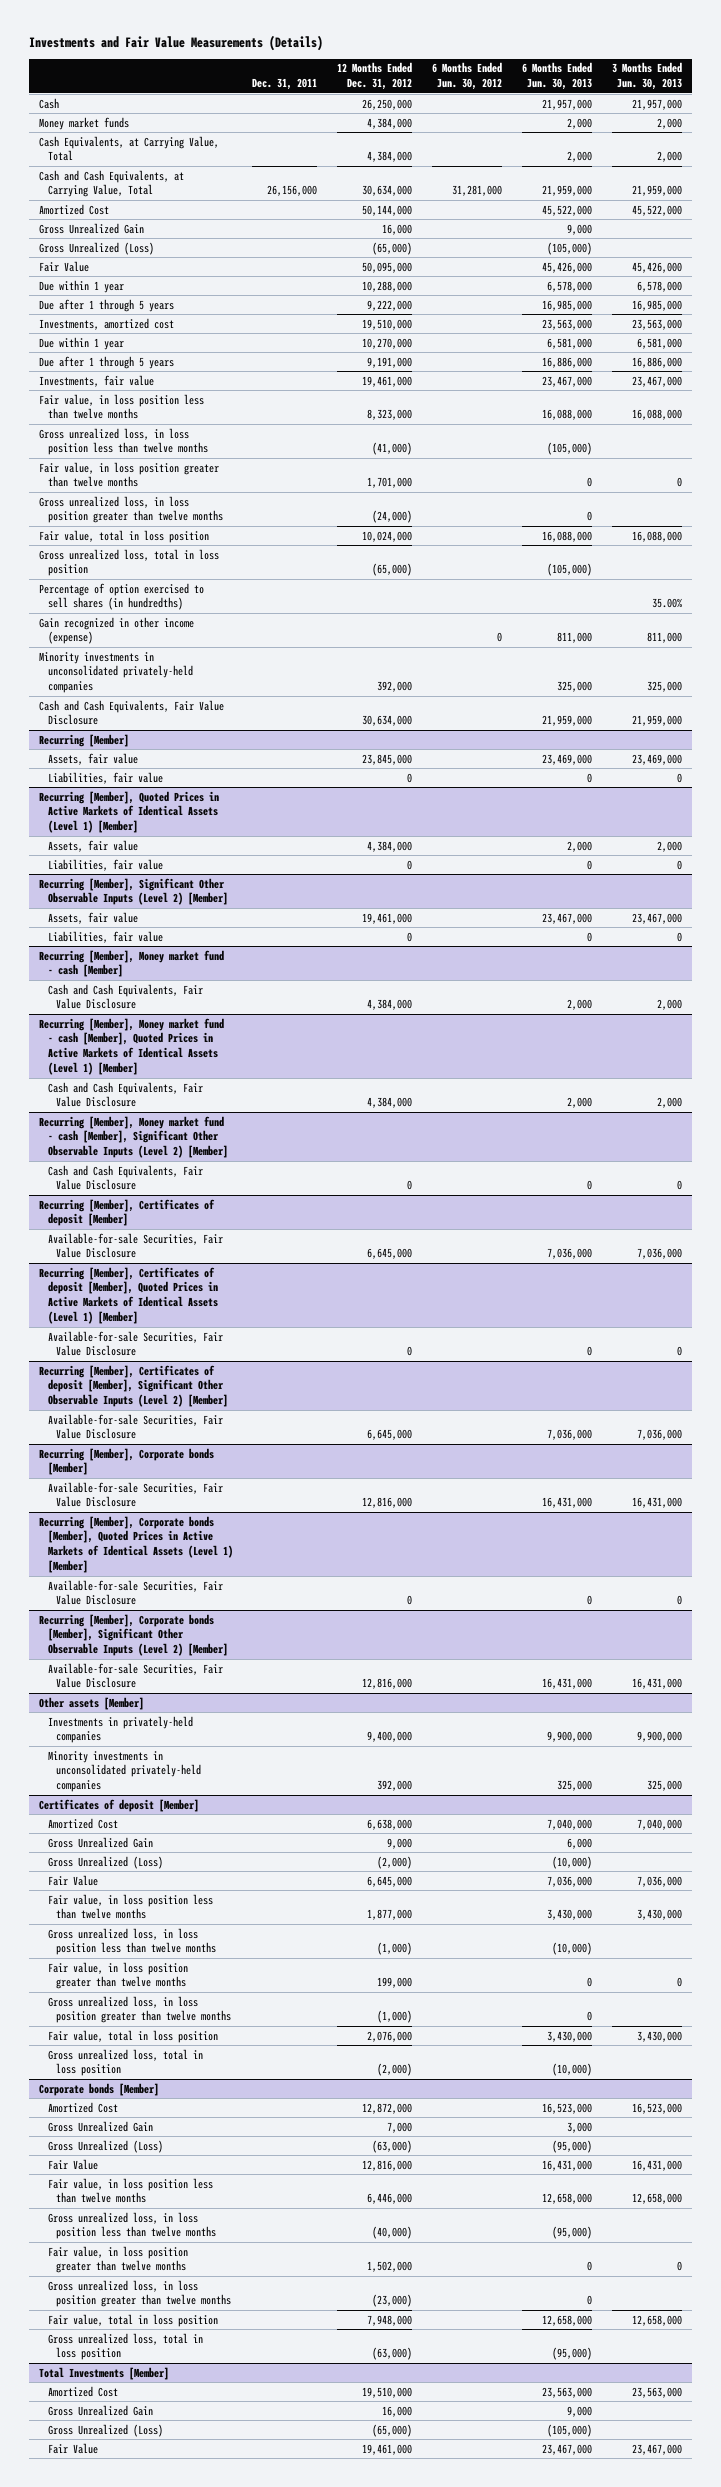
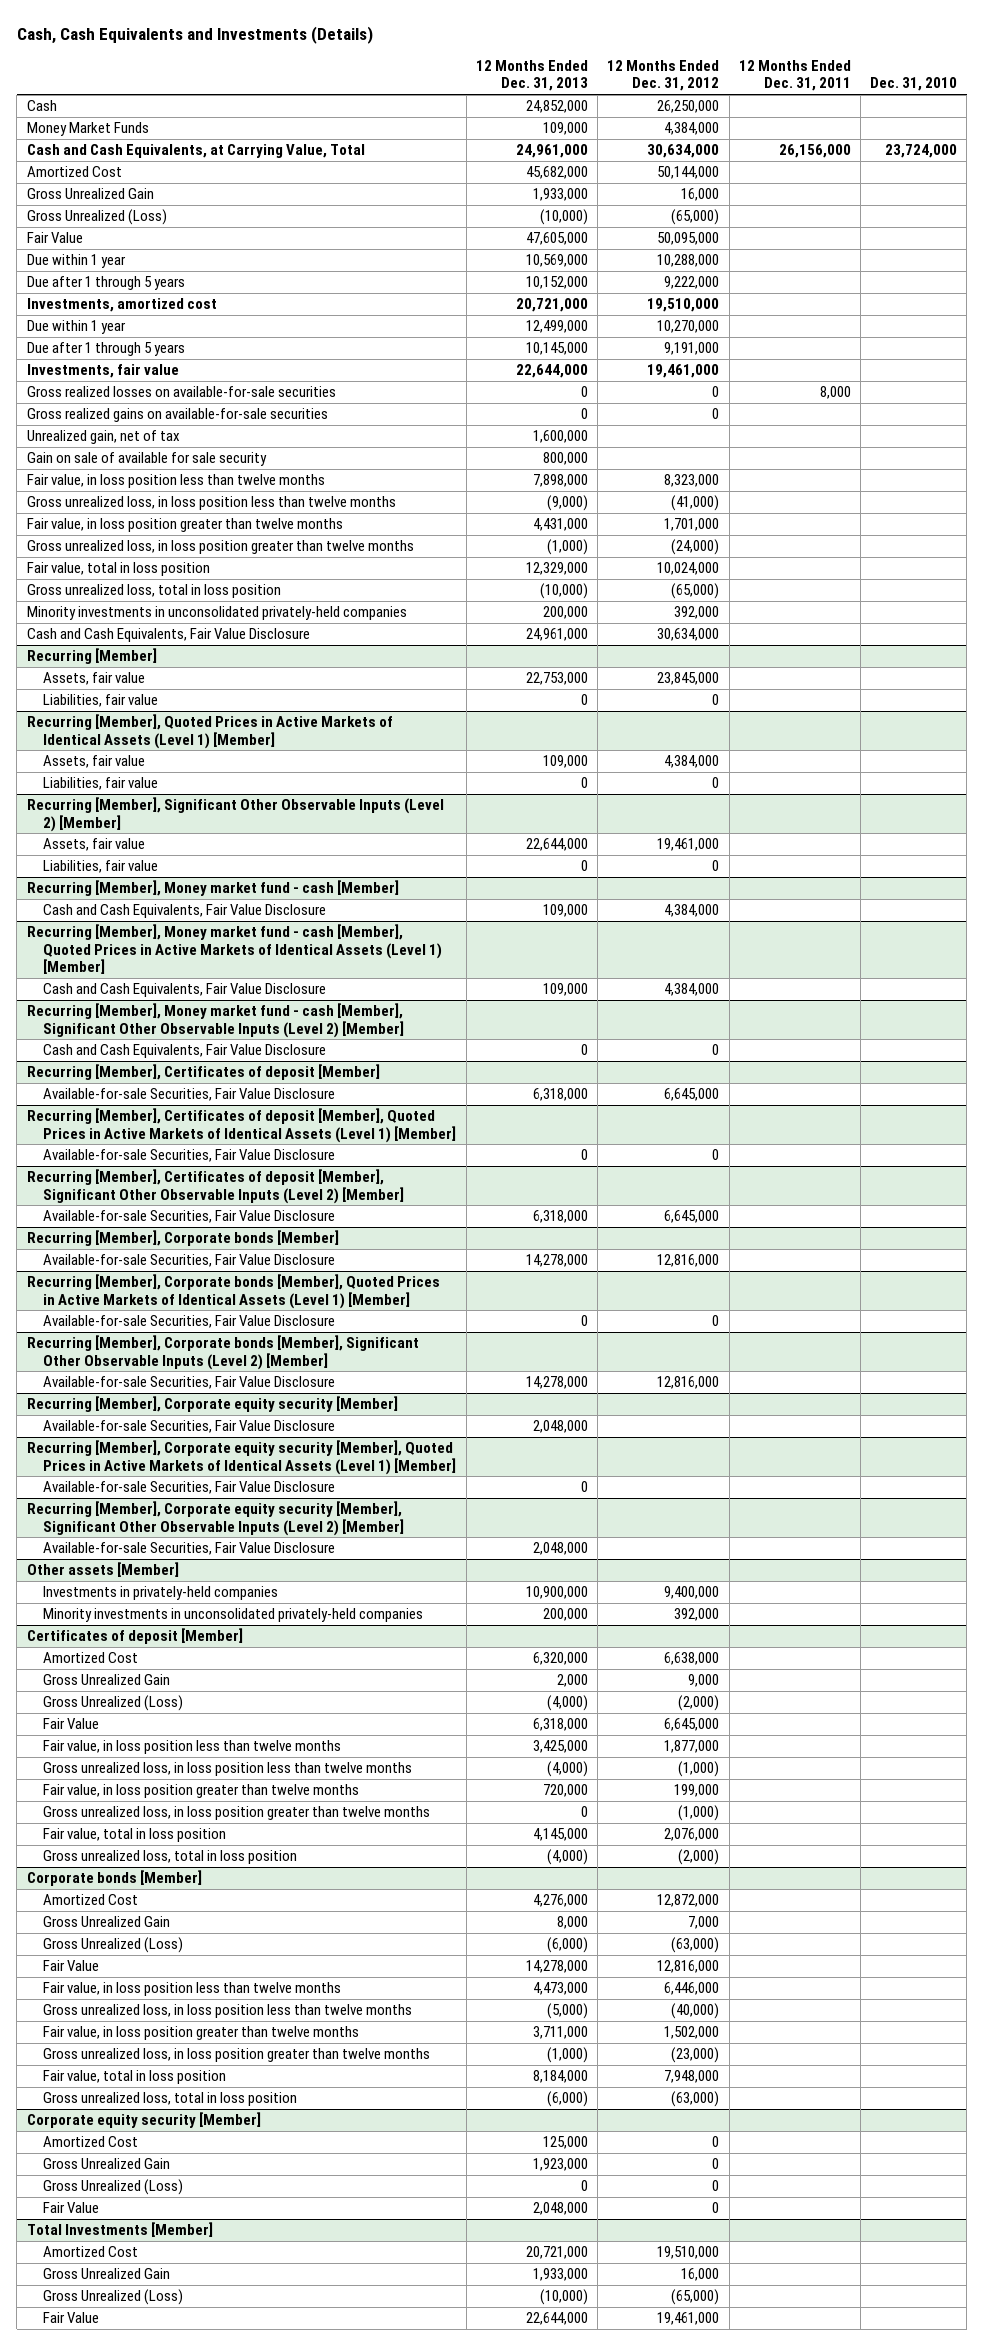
- Investments and Fair Value Measurements (Details)
+ Cash, Cash Equivalents and Investments (Details)
- | Dec. 31, 2011 | 12 Months Ended Dec. 31, 2012 | 6 Months Ended Jun. 30, 2012 | 6 Months Ended Jun. 30, 2013 | 3 Months Ended Jun. 30, 2013
+ | 12 Months Ended Dec. 31, 2013 | 12 Months Ended Dec. 31, 2012 | 12 Months Ended Dec. 31, 2011 | Dec. 31, 2010
- Money market funds | | 4,384,000 | | 2,000 | 2,000
- Cash Equivalents, at Carrying Value, Total | | 4,384,000 | | 2,000 | 2,000
+ Money Market Funds | 109,000 | 4,384,000 | |
+ Gross realized losses on available-for-sale securities | 0 | 0 | 8,000 |
+ Gross realized gains on available-for-sale securities | 0 | 0 | |
+ Unrealized gain, net of tax | 1,600,000 | | |
+ Gain on sale of available for sale security | 800,000 | | |
- Percentage of option exercised to sell shares (in hundredths) | | | | | 35.00%
- Gain recognized in other income (expense) | | | 0 | 811,000 | 811,000
+ Recurring [Member], Corporate equity security [Member]
+ Available-for-sale Securities, Fair Value Disclosure | 2,048,000 | | |
+ Recurring [Member], Corporate equity security [Member], Quoted Prices in Active Markets of Identical Assets (Level 1) [Member]
+ Available-for-sale Securities, Fair Value Disclosure | 0 | | |
+ Recurring [Member], Corporate equity security [Member], Significant Other Observable Inputs (Level 2) [Member]
+ Available-for-sale Securities, Fair Value Disclosure | 2,048,000 | | |
+ Corporate equity security [Member]
+ Amortized Cost | 125,000 | 0 | |
+ Gross Unrealized Gain | 1,923,000 | 0 | |
+ Gross Unrealized (Loss) | 0 | 0 | |
+ Fair Value | 2,048,000 | 0 | |

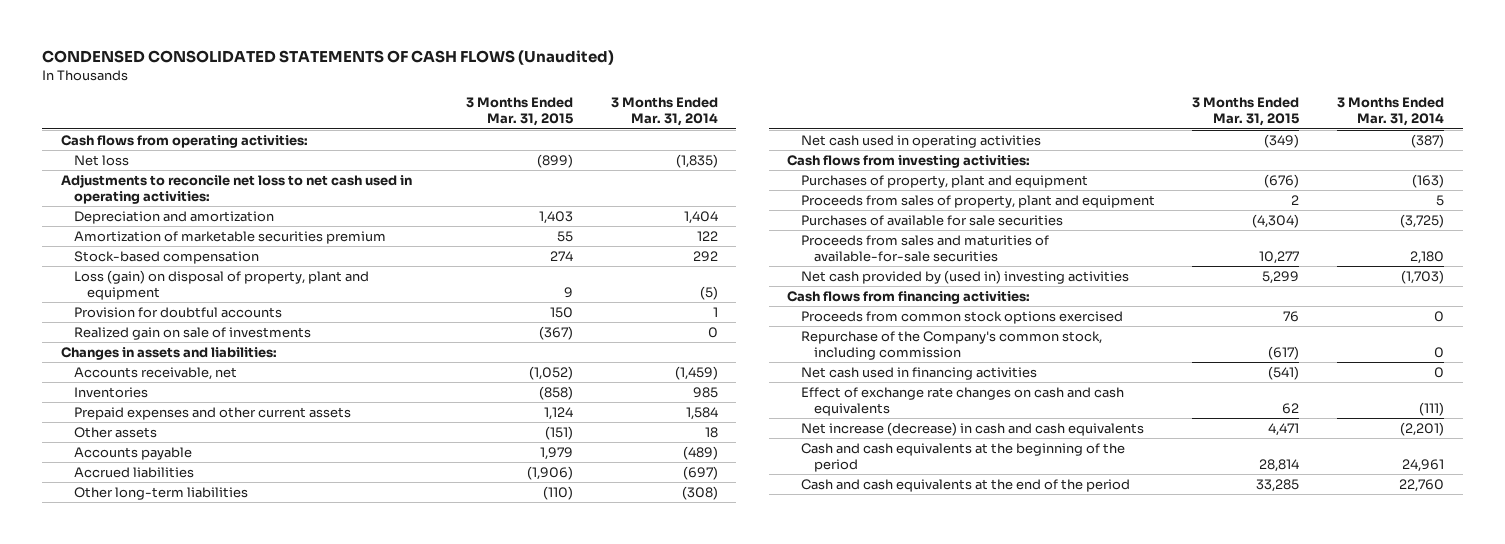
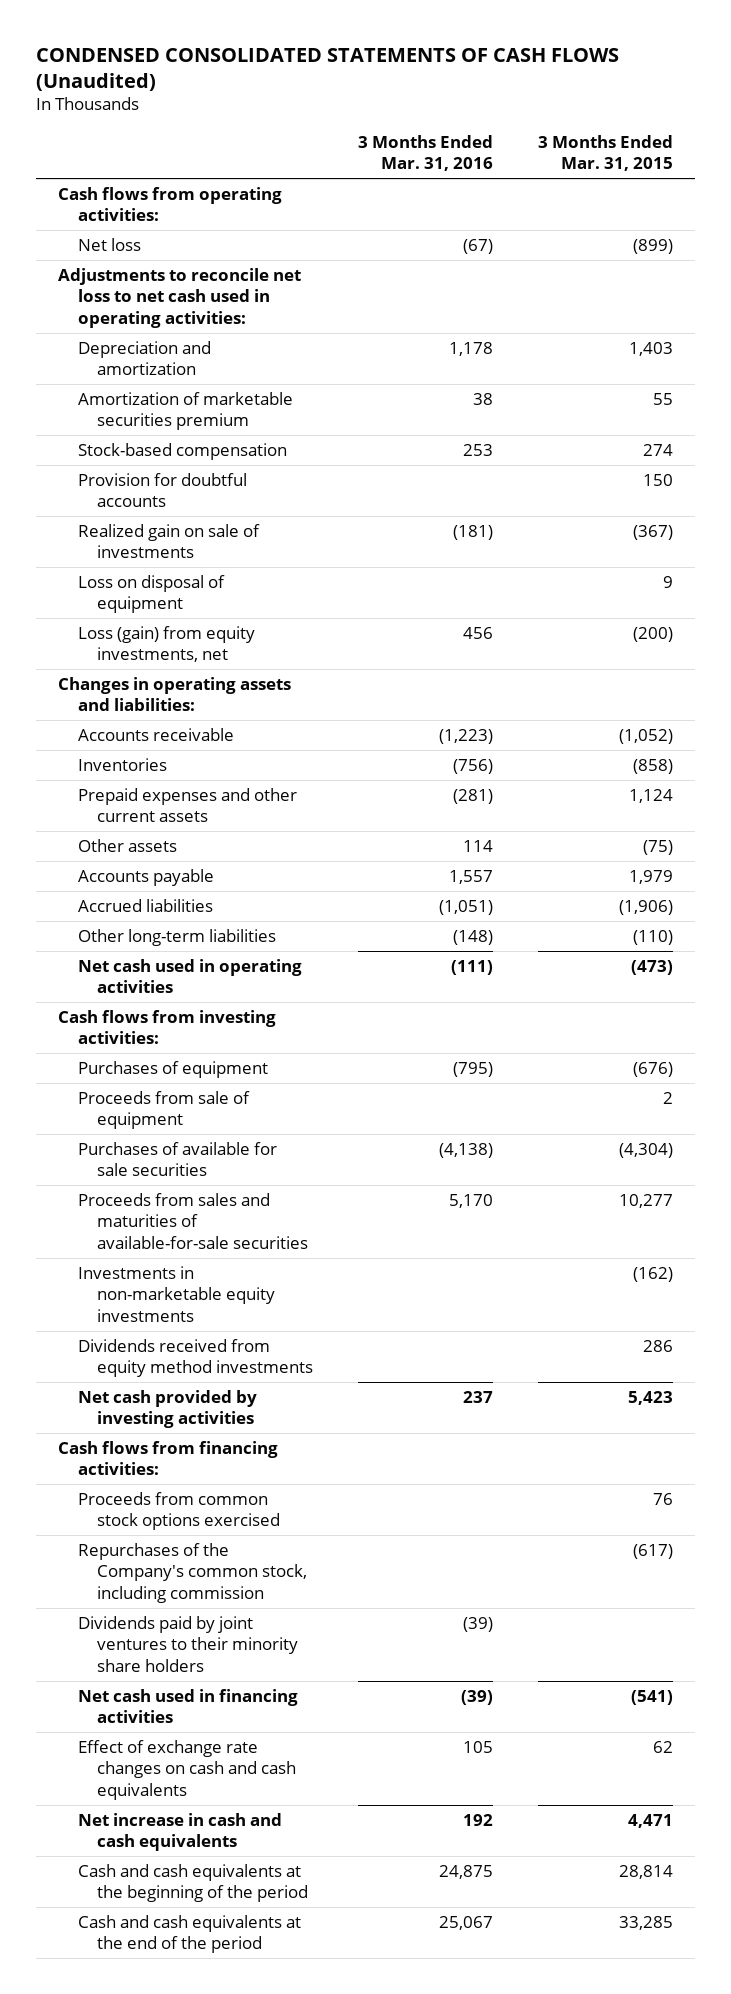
- | 3 Months Ended Mar. 31, 2015 | 3 Months Ended Mar. 31, 2014
+ | 3 Months Ended Mar. 31, 2016 | 3 Months Ended Mar. 31, 2015
- Loss (gain) on disposal of property, plant and equipment | 9 | (5)
- Changes in assets and liabilities:
- Accounts receivable, net | (1,052) | (1,459)
+ Loss on disposal of equipment | | 9
+ Loss (gain) from equity investments, net | 456 | (200)
+ Changes in operating assets and liabilities:
+ Accounts receivable | (1,223) | (1,052)
- Other assets | (151) | 18
+ Other assets | 114 | (75)
- Net cash used in operating activities | (349) | (387)
+ Net cash used in operating activities | (111) | (473)
- Purchases of property, plant and equipment | (676) | (163)
- Proceeds from sales of property, plant and equipment | 2 | 5
+ Purchases of equipment | (795) | (676)
+ Proceeds from sale of equipment | | 2
- Net cash provided by (used in) investing activities | 5,299 | (1,703)
+ Investments in non-marketable equity investments | | (162)
+ Dividends received from equity method investments | | 286
+ Net cash provided by investing activities | 237 | 5,423
- Repurchase of the Company's common stock, including commission | (617) | 0
+ Repurchases of the Company's common stock, including commission | | (617)
+ Dividends paid by joint ventures to their minority share holders | (39) |
- Net increase (decrease) in cash and cash equivalents | 4,471 | (2,201)
+ Net increase in cash and cash equivalents | 192 | 4,471

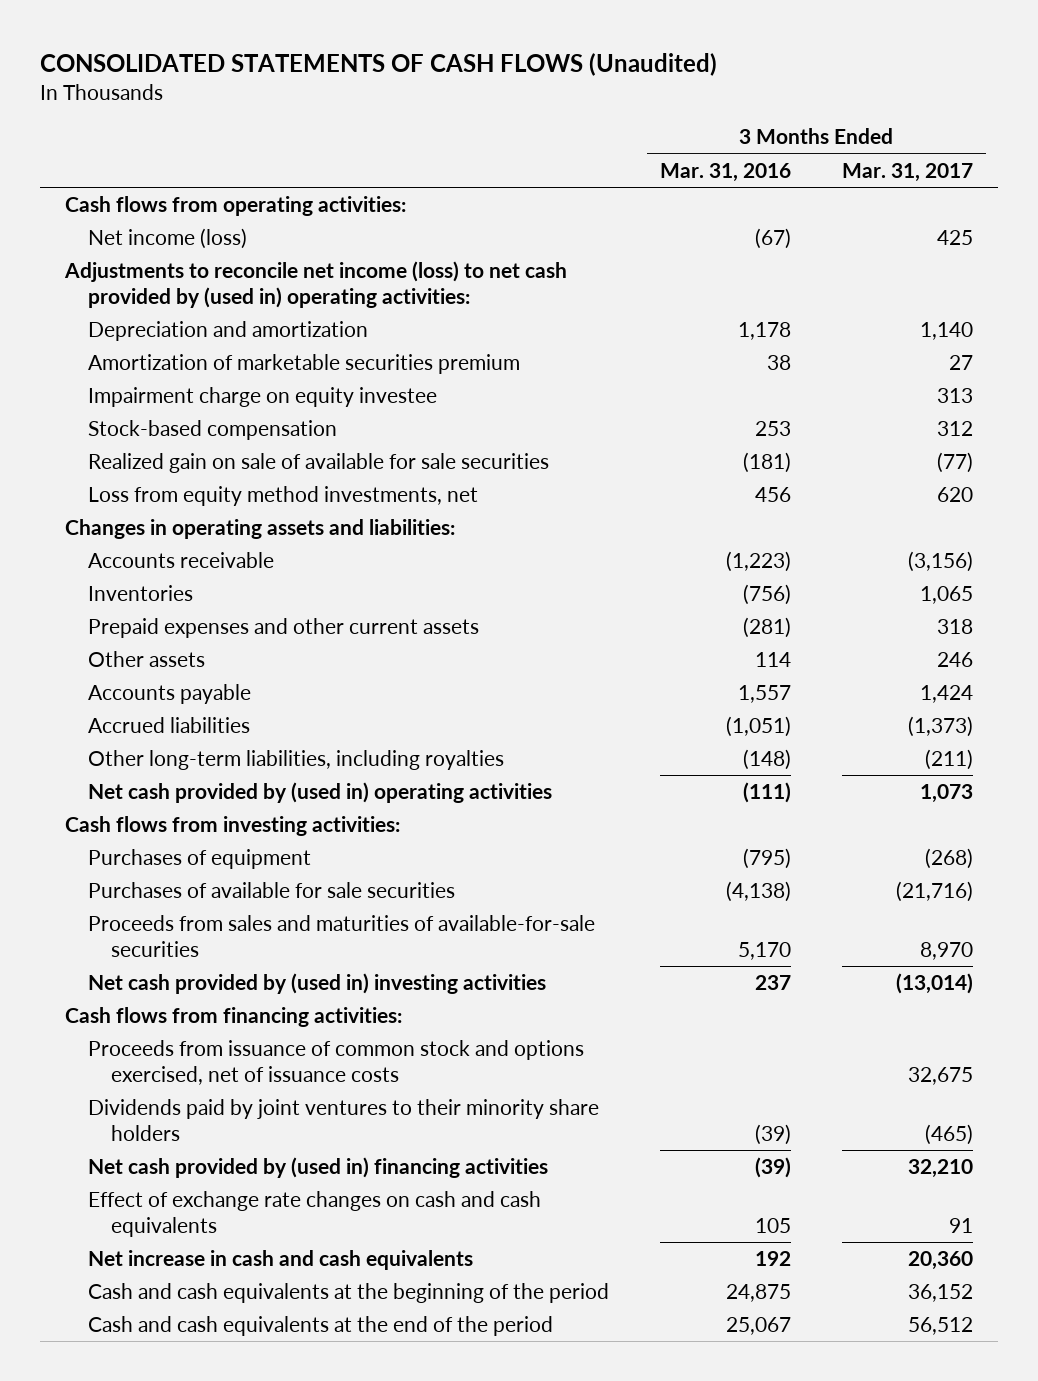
- CONDENSED CONSOLIDATED STATEMENTS OF CASH FLOWS (Unaudited)
+ CONSOLIDATED STATEMENTS OF CASH FLOWS (Unaudited)
- | 3 Months Ended Mar. 31, 2016 | 3 Months Ended Mar. 31, 2015
+ | 3 Months Ended Mar. 31, 2016 | 3 Months Ended Mar. 31, 2017
- Net loss | (67) | (899)
- Adjustments to reconcile net loss to net cash used in operating activities:
+ Net income (loss) | (67) | 425
+ Adjustments to reconcile net income (loss) to net cash provided by (used in) operating activities:
+ Impairment charge on equity investee | | 313
- Provision for doubtful accounts | | 150
- Realized gain on sale of investments | (181) | (367)
- Loss on disposal of equipment | | 9
- Loss (gain) from equity investments, net | 456 | (200)
+ Realized gain on sale of available for sale securities | (181) | (77)
+ Loss from equity method investments, net | 456 | 620
- Other long-term liabilities | (148) | (110)
- Net cash used in operating activities | (111) | (473)
+ Other long-term liabilities, including royalties | (148) | (211)
+ Net cash provided by (used in) operating activities | (111) | 1,073
- Proceeds from sale of equipment | | 2
- Investments in non-marketable equity investments | | (162)
- Dividends received from equity method investments | | 286
- Net cash provided by investing activities | 237 | 5,423
+ Net cash provided by (used in) investing activities | 237 | (13,014)
- Proceeds from common stock options exercised | | 76
- Repurchases of the Company's common stock, including commission | | (617)
+ Proceeds from issuance of common stock and options exercised, net of issuance costs | | 32,675
- Net cash used in financing activities | (39) | (541)
+ Net cash provided by (used in) financing activities | (39) | 32,210

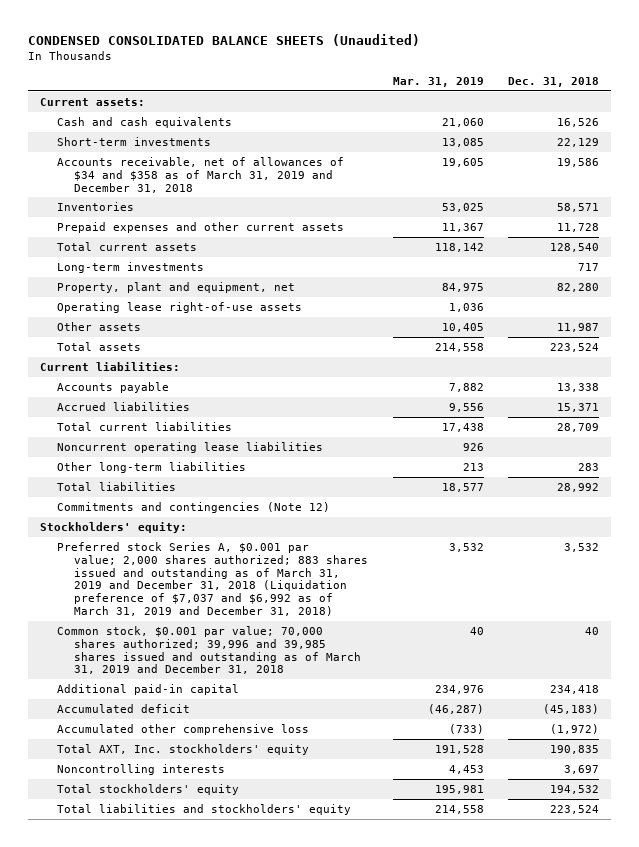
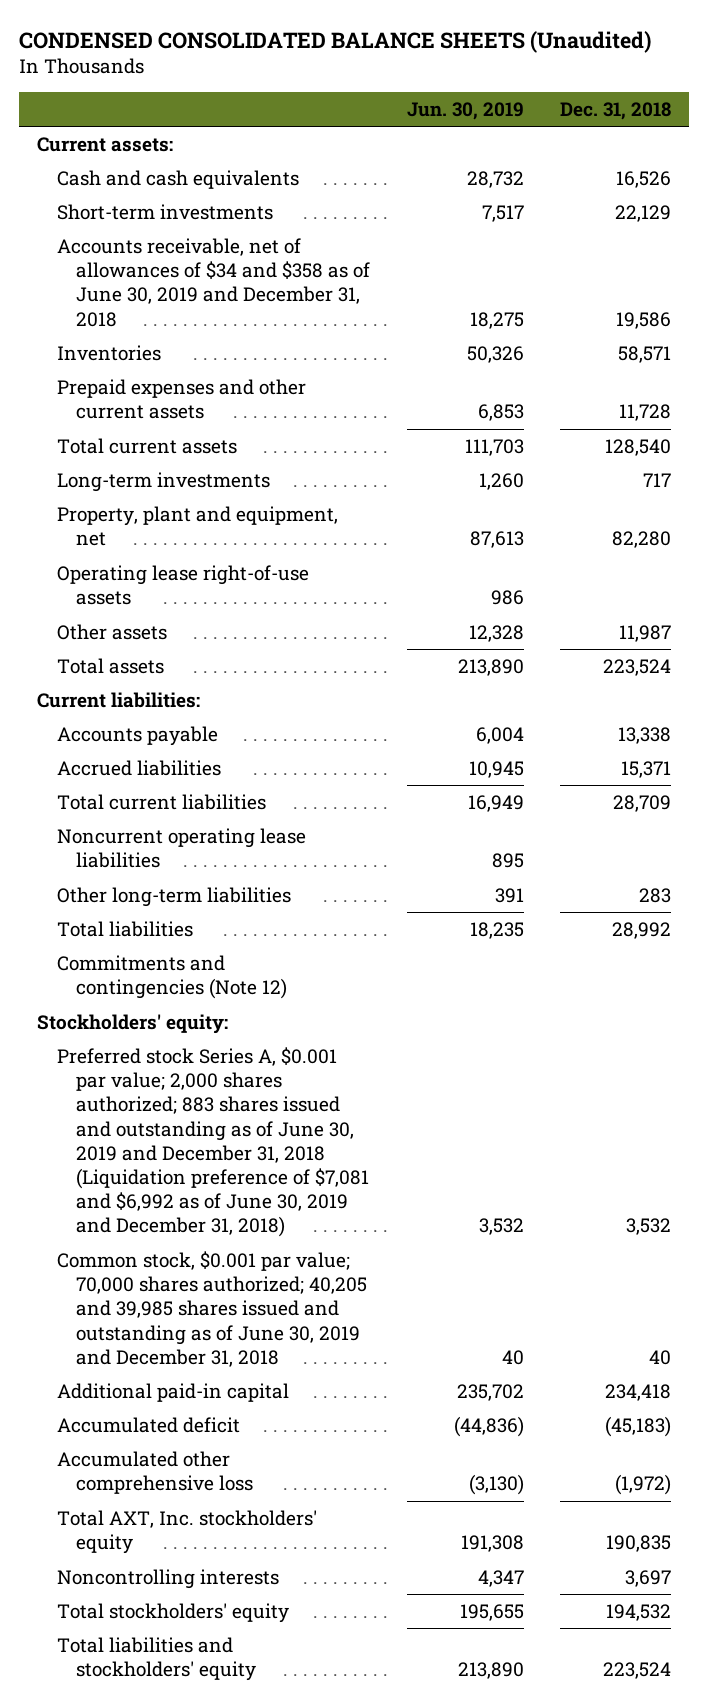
- | Mar. 31, 2019 | Dec. 31, 2018
+ | Jun. 30, 2019 | Dec. 31, 2018
- Accounts receivable, net of allowances of $34 and $358 as of March 31, 2019 and December 31, 2018 | 19,605 | 19,586
+ Accounts receivable, net of allowances of $34 and $358 as of June 30, 2019 and December 31, 2018 | 18,275 | 19,586
- Preferred stock Series A, $0.001 par value; 2,000 shares authorized; 883 shares issued and outstanding as of March 31, 2019 and December 31, 2018 (Liquidation preference of $7,037 and $6,992 as of March 31, 2019 and December 31, 2018) | 3,532 | 3,532
- Common stock, $0.001 par value; 70,000 shares authorized; 39,996 and 39,985 shares issued and outstanding as of March 31, 2019 and December 31, 2018 | 40 | 40
+ Preferred stock Series A, $0.001 par value; 2,000 shares authorized; 883 shares issued and outstanding as of June 30, 2019 and December 31, 2018 (Liquidation preference of $7,081 and $6,992 as of June 30, 2019 and December 31, 2018) | 3,532 | 3,532
+ Common stock, $0.001 par value; 70,000 shares authorized; 40,205 and 39,985 shares issued and outstanding as of June 30, 2019 and December 31, 2018 | 40 | 40

